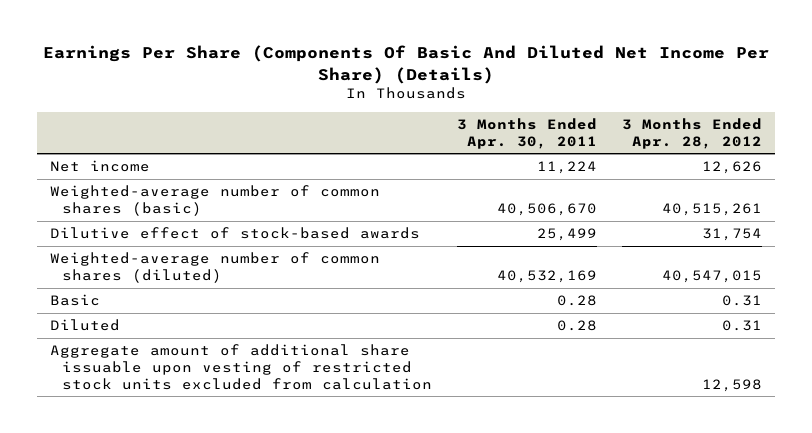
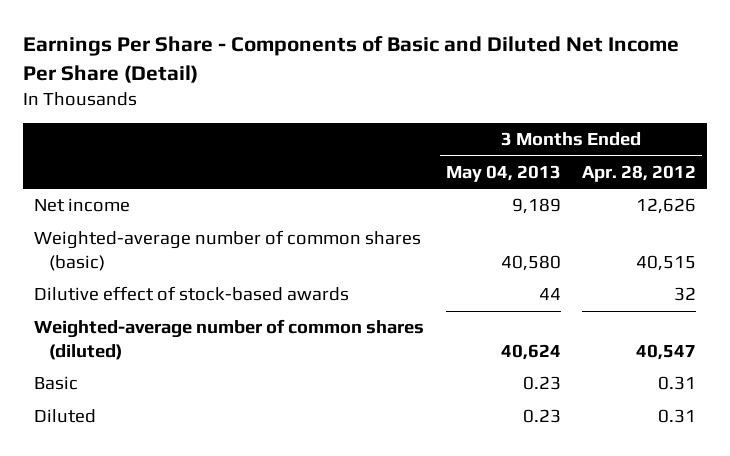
- Earnings Per Share (Components Of Basic And Diluted Net Income Per Share) (Details)
+ Earnings Per Share - Components of Basic and Diluted Net Income Per Share (Detail)
- | 3 Months Ended Apr. 30, 2011 | 3 Months Ended Apr. 28, 2012
+ | 3 Months Ended May 04, 2013 | 3 Months Ended Apr. 28, 2012
- Weighted-average number of common shares (basic) | 40,506,670 | 40,515,261
- Dilutive effect of stock-based awards | 25,499 | 31,754
- Weighted-average number of common shares (diluted) | 40,532,169 | 40,547,015
+ Weighted-average number of common shares (basic) | 40,580 | 40,515
+ Dilutive effect of stock-based awards | 44 | 32
+ Weighted-average number of common shares (diluted) | 40,624 | 40,547
- Aggregate amount of additional share issuable upon vesting of restricted stock units excluded from calculation | | 12,598

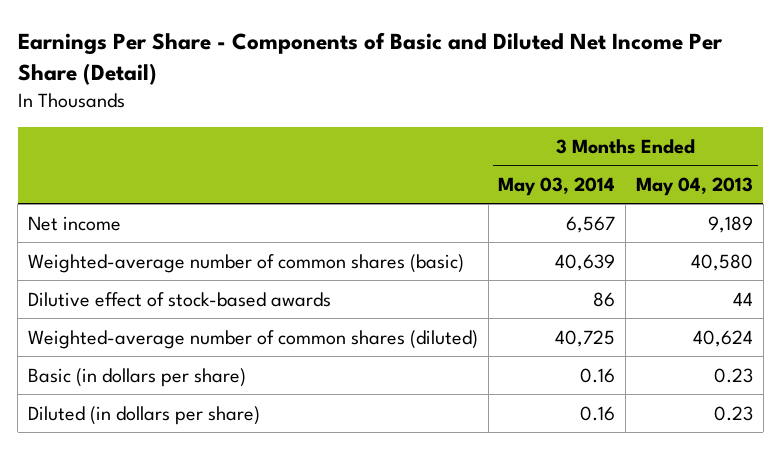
- | 3 Months Ended May 04, 2013 | 3 Months Ended Apr. 28, 2012
+ | 3 Months Ended May 03, 2014 | 3 Months Ended May 04, 2013
- Basic | 0.23 | 0.31
- Diluted | 0.23 | 0.31
+ Basic (in dollars per share) | 0.16 | 0.23
+ Diluted (in dollars per share) | 0.16 | 0.23

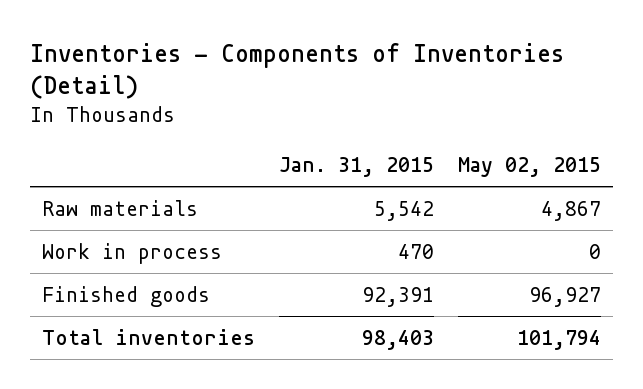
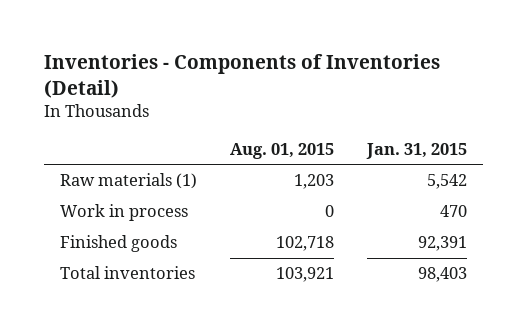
- | Jan. 31, 2015 | May 02, 2015
+ | Aug. 01, 2015 | Jan. 31, 2015
- Raw materials | 5,542 | 4,867
+ Raw materials (1) | 1,203 | 5,542

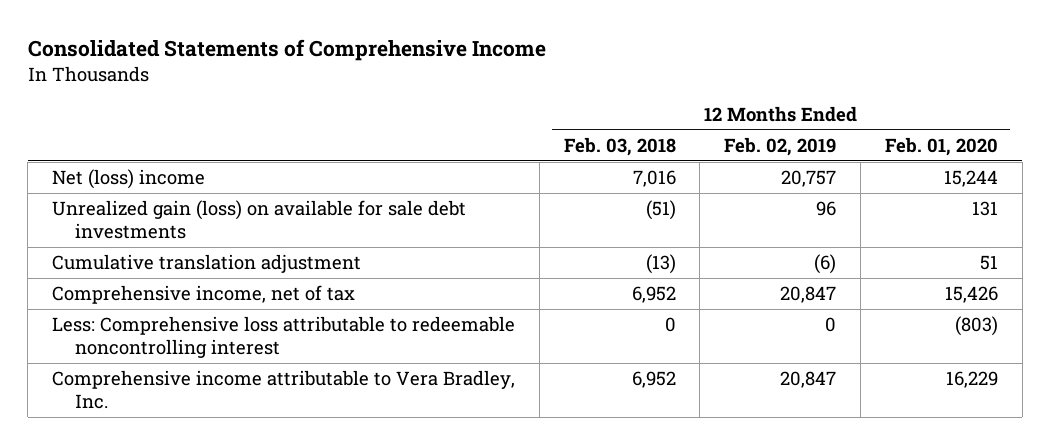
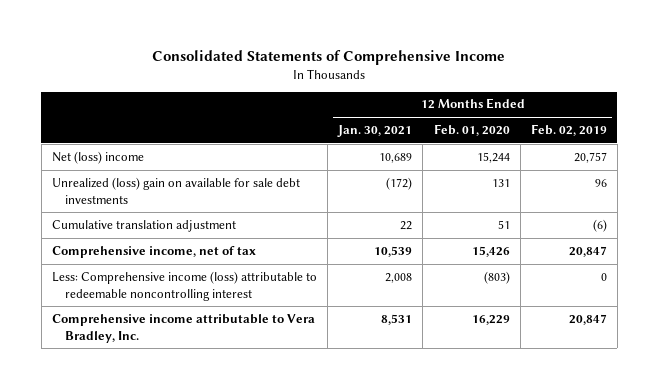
- | 12 Months Ended Feb. 03, 2018 | 12 Months Ended Feb. 02, 2019 | 12 Months Ended Feb. 01, 2020
+ | 12 Months Ended Jan. 30, 2021 | 12 Months Ended Feb. 01, 2020 | 12 Months Ended Feb. 02, 2019
- Unrealized gain (loss) on available for sale debt investments | (51) | 96 | 131
+ Unrealized (loss) gain on available for sale debt investments | (172) | 131 | 96
- Less: Comprehensive loss attributable to redeemable noncontrolling interest | 0 | 0 | (803)
+ Less: Comprehensive income (loss) attributable to redeemable noncontrolling interest | 2,008 | (803) | 0

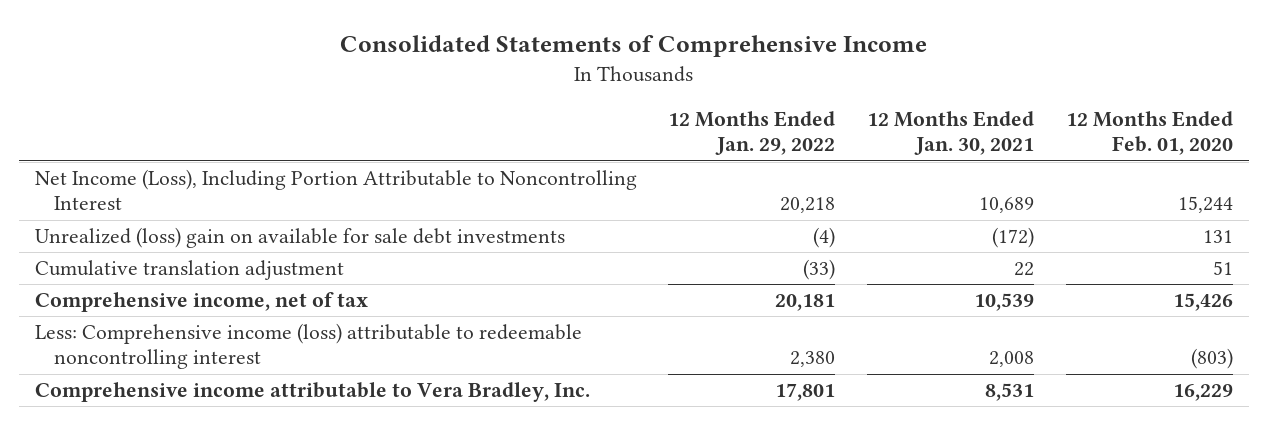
- | 12 Months Ended Jan. 30, 2021 | 12 Months Ended Feb. 01, 2020 | 12 Months Ended Feb. 02, 2019
+ | 12 Months Ended Jan. 29, 2022 | 12 Months Ended Jan. 30, 2021 | 12 Months Ended Feb. 01, 2020
- Net (loss) income | 10,689 | 15,244 | 20,757
+ Net Income (Loss), Including Portion Attributable to Noncontrolling Interest | 20,218 | 10,689 | 15,244

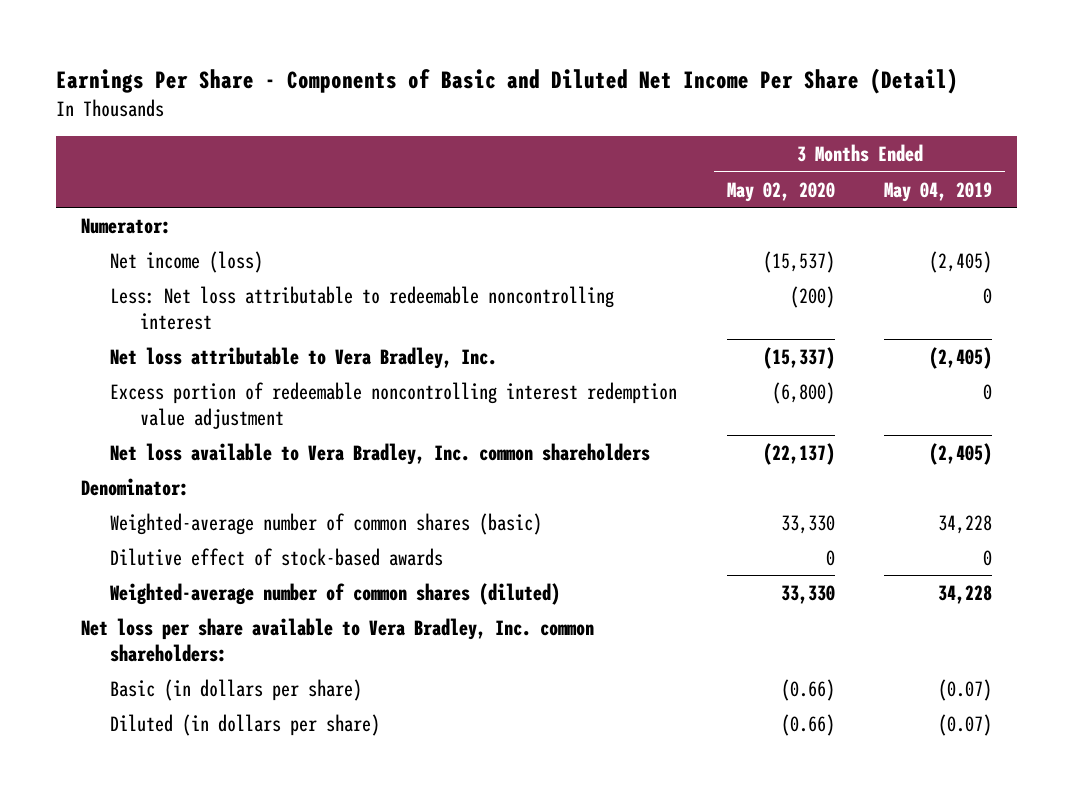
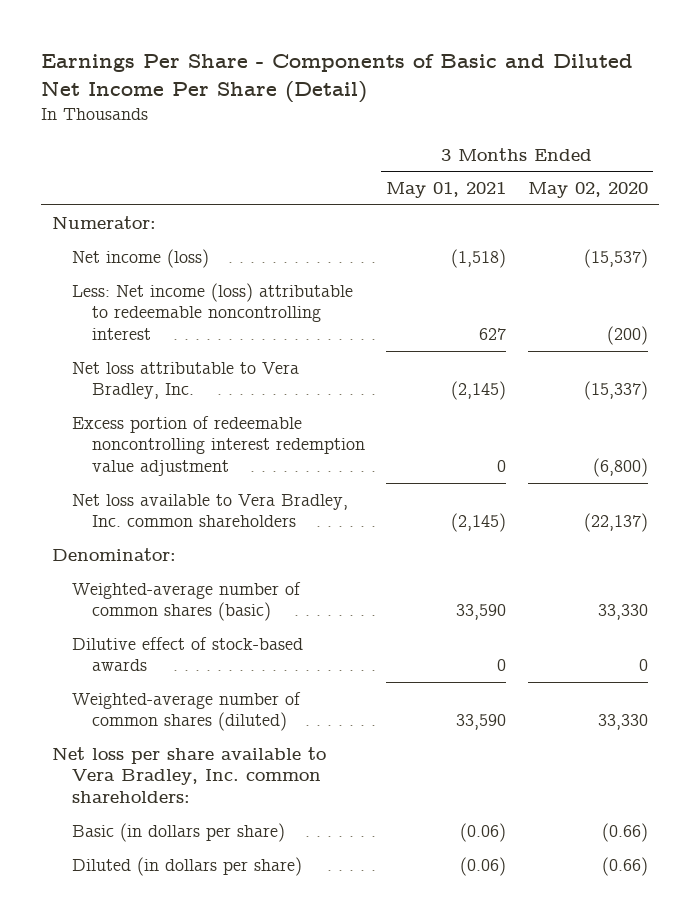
- | 3 Months Ended May 02, 2020 | 3 Months Ended May 04, 2019
+ | 3 Months Ended May 01, 2021 | 3 Months Ended May 02, 2020
- Less: Net loss attributable to redeemable noncontrolling interest | (200) | 0
+ Less: Net income (loss) attributable to redeemable noncontrolling interest | 627 | (200)

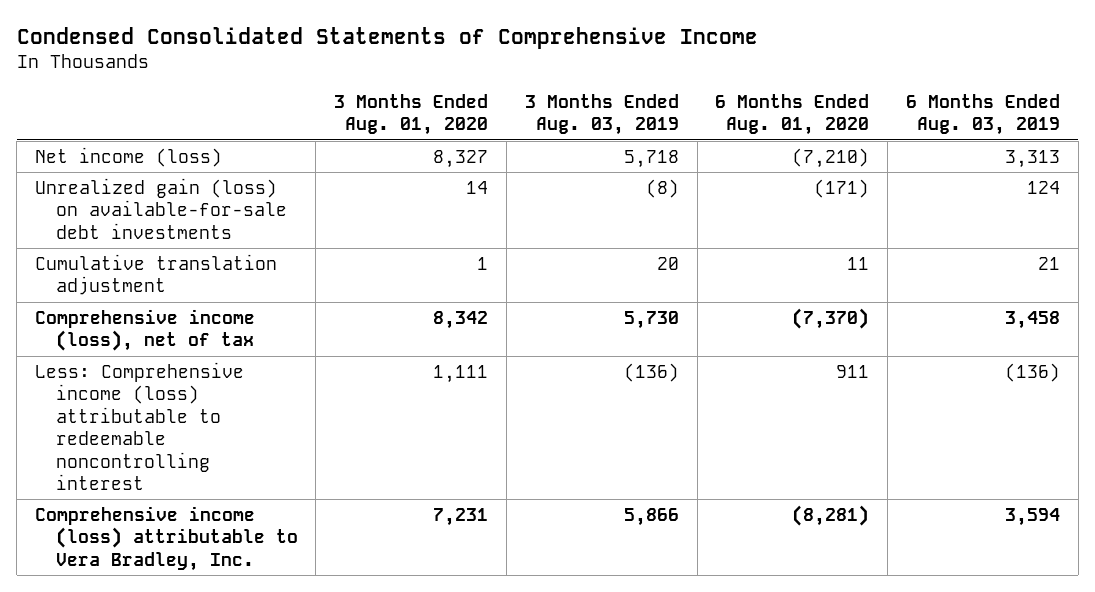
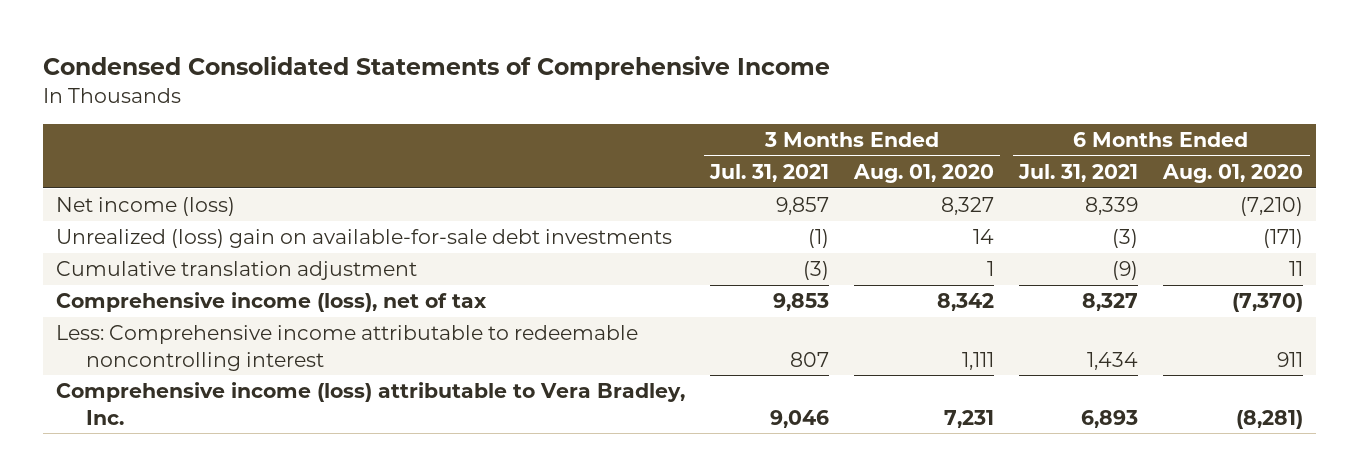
- | 3 Months Ended Aug. 01, 2020 | 3 Months Ended Aug. 03, 2019 | 6 Months Ended Aug. 01, 2020 | 6 Months Ended Aug. 03, 2019
+ | 3 Months Ended Jul. 31, 2021 | 3 Months Ended Aug. 01, 2020 | 6 Months Ended Jul. 31, 2021 | 6 Months Ended Aug. 01, 2020
- Unrealized gain (loss) on available-for-sale debt investments | 14 | (8) | (171) | 124
+ Unrealized (loss) gain on available-for-sale debt investments | (1) | 14 | (3) | (171)
- Less: Comprehensive income (loss) attributable to redeemable noncontrolling interest | 1,111 | (136) | 911 | (136)
+ Less: Comprehensive income attributable to redeemable noncontrolling interest | 807 | 1,111 | 1,434 | 911

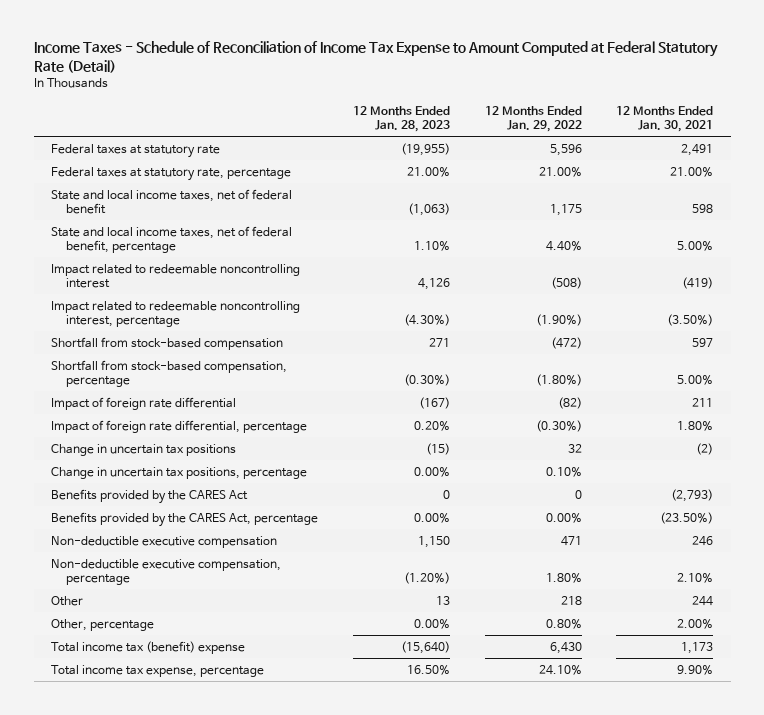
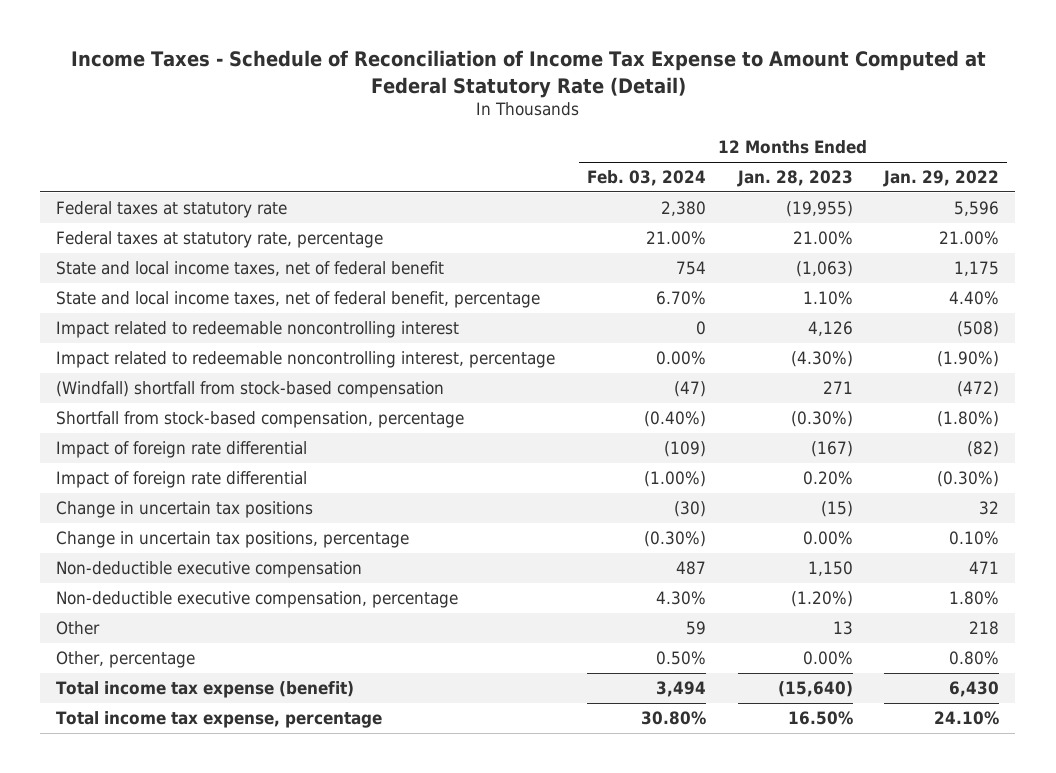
- | 12 Months Ended Jan. 28, 2023 | 12 Months Ended Jan. 29, 2022 | 12 Months Ended Jan. 30, 2021
+ | 12 Months Ended Feb. 03, 2024 | 12 Months Ended Jan. 28, 2023 | 12 Months Ended Jan. 29, 2022
- Shortfall from stock-based compensation | 271 | (472) | 597
+ (Windfall) shortfall from stock-based compensation | (47) | 271 | (472)
- Impact of foreign rate differential, percentage | 0.20% | (0.30%) | 1.80%
+ Impact of foreign rate differential | (1.00%) | 0.20% | (0.30%)
- Benefits provided by the CARES Act | 0 | 0 | (2,793)
- Benefits provided by the CARES Act, percentage | 0.00% | 0.00% | (23.50%)
- Total income tax (benefit) expense | (15,640) | 6,430 | 1,173
+ Total income tax expense (benefit) | 3,494 | (15,640) | 6,430

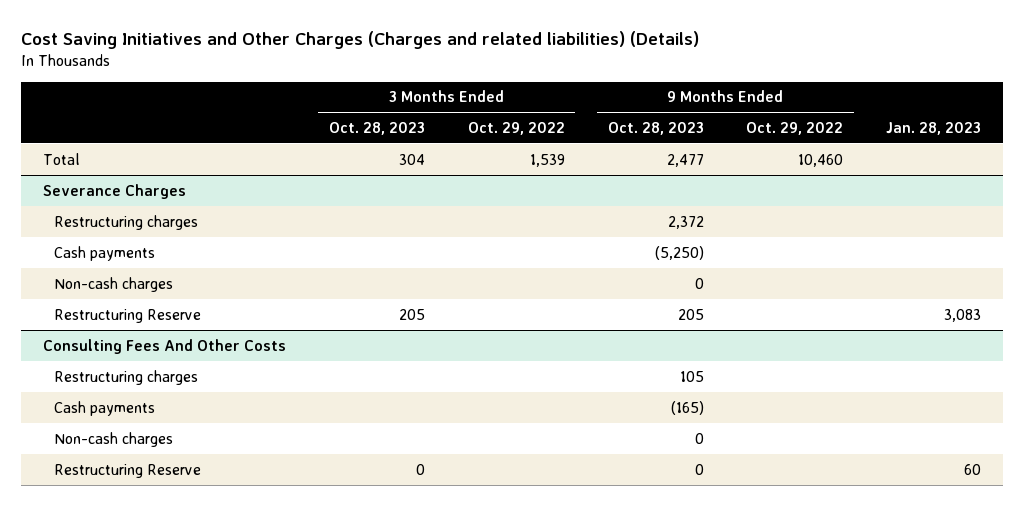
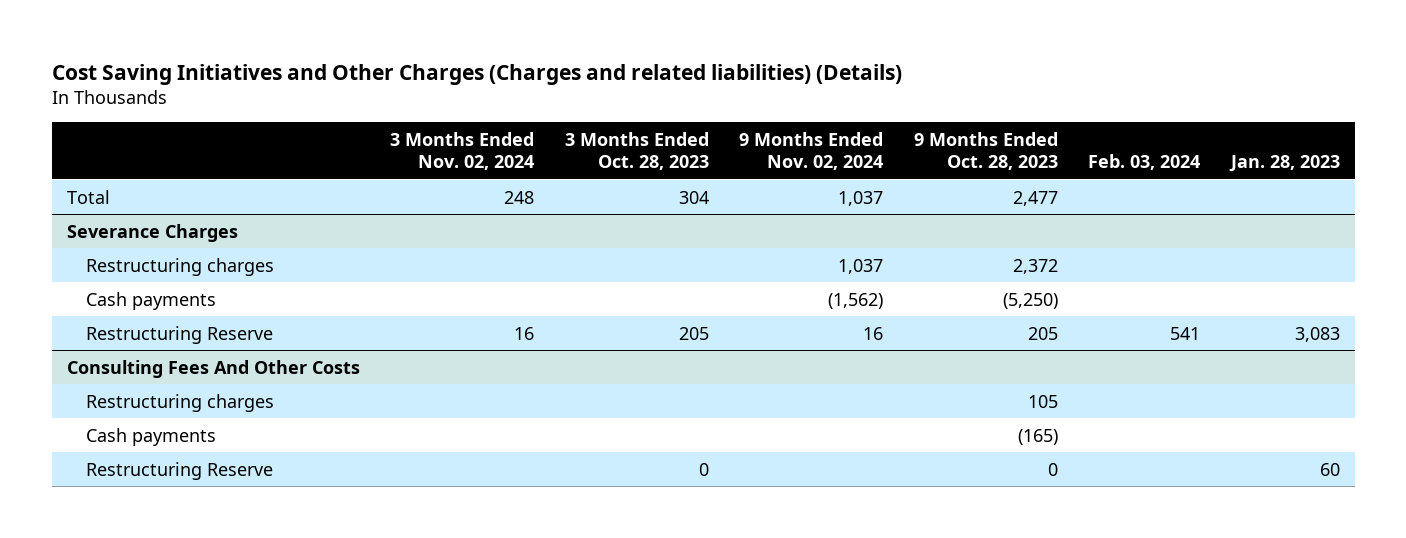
- | 3 Months Ended Oct. 28, 2023 | 3 Months Ended Oct. 29, 2022 | 9 Months Ended Oct. 28, 2023 | 9 Months Ended Oct. 29, 2022 | Jan. 28, 2023
+ | 3 Months Ended Nov. 02, 2024 | 3 Months Ended Oct. 28, 2023 | 9 Months Ended Nov. 02, 2024 | 9 Months Ended Oct. 28, 2023 | Feb. 03, 2024 | Jan. 28, 2023
@ Severance Charges
- Non-cash charges | | | 0 | |
@ Consulting Fees And Other Costs
- Non-cash charges | | | 0 | |

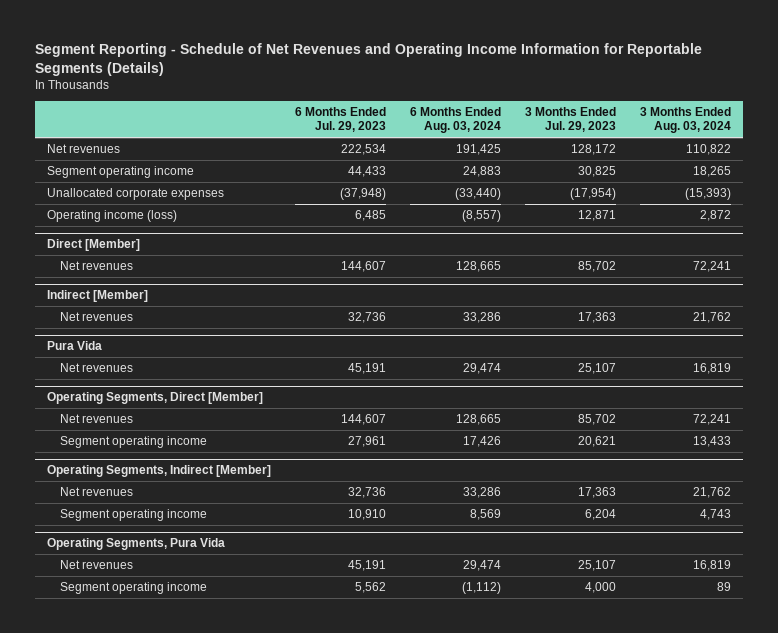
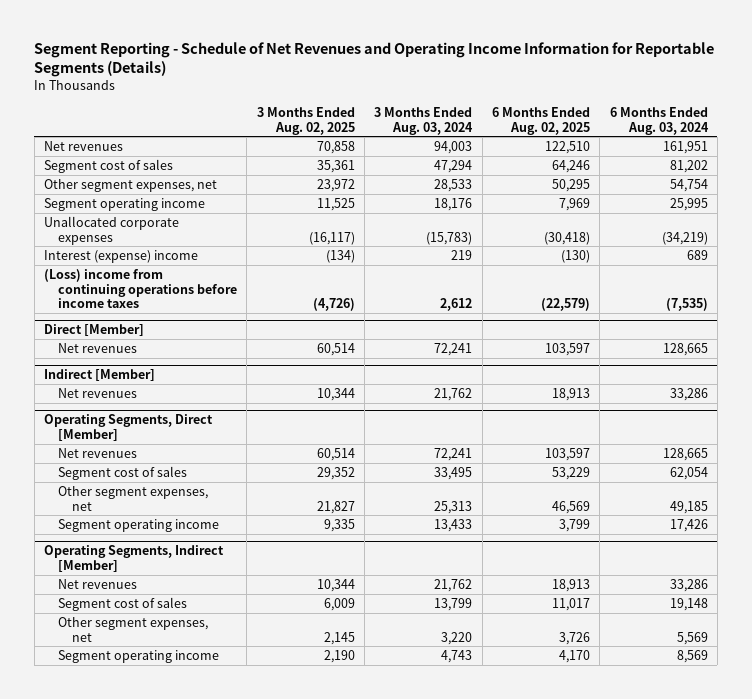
- | 6 Months Ended Jul. 29, 2023 | 6 Months Ended Aug. 03, 2024 | 3 Months Ended Jul. 29, 2023 | 3 Months Ended Aug. 03, 2024
+ | 3 Months Ended Aug. 02, 2025 | 3 Months Ended Aug. 03, 2024 | 6 Months Ended Aug. 02, 2025 | 6 Months Ended Aug. 03, 2024
- Net revenues | 222,534 | 191,425 | 128,172 | 110,822
- Segment operating income | 44,433 | 24,883 | 30,825 | 18,265
- Unallocated corporate expenses | (37,948) | (33,440) | (17,954) | (15,393)
- Operating income (loss) | 6,485 | (8,557) | 12,871 | 2,872
+ Net revenues | 70,858 | 94,003 | 122,510 | 161,951
+ Segment cost of sales | 35,361 | 47,294 | 64,246 | 81,202
+ Other segment expenses, net | 23,972 | 28,533 | 50,295 | 54,754
+ Segment operating income | 11,525 | 18,176 | 7,969 | 25,995
+ Unallocated corporate expenses | (16,117) | (15,783) | (30,418) | (34,219)
+ Interest (expense) income | (134) | 219 | (130) | 689
+ (Loss) income from continuing operations before income taxes | (4,726) | 2,612 | (22,579) | (7,535)
- Pura Vida
- Net revenues | 45,191 | 29,474 | 25,107 | 16,819
@ Operating Segments, Direct [Member]
+ Segment cost of sales | 29,352 | 33,495 | 53,229 | 62,054
+ Other segment expenses, net | 21,827 | 25,313 | 46,569 | 49,185
@ Operating Segments, Indirect [Member]
+ Segment cost of sales | 6,009 | 13,799 | 11,017 | 19,148
+ Other segment expenses, net | 2,145 | 3,220 | 3,726 | 5,569
- Operating Segments, Pura Vida
- Net revenues | 45,191 | 29,474 | 25,107 | 16,819
- Segment operating income | 5,562 | (1,112) | 4,000 | 89

